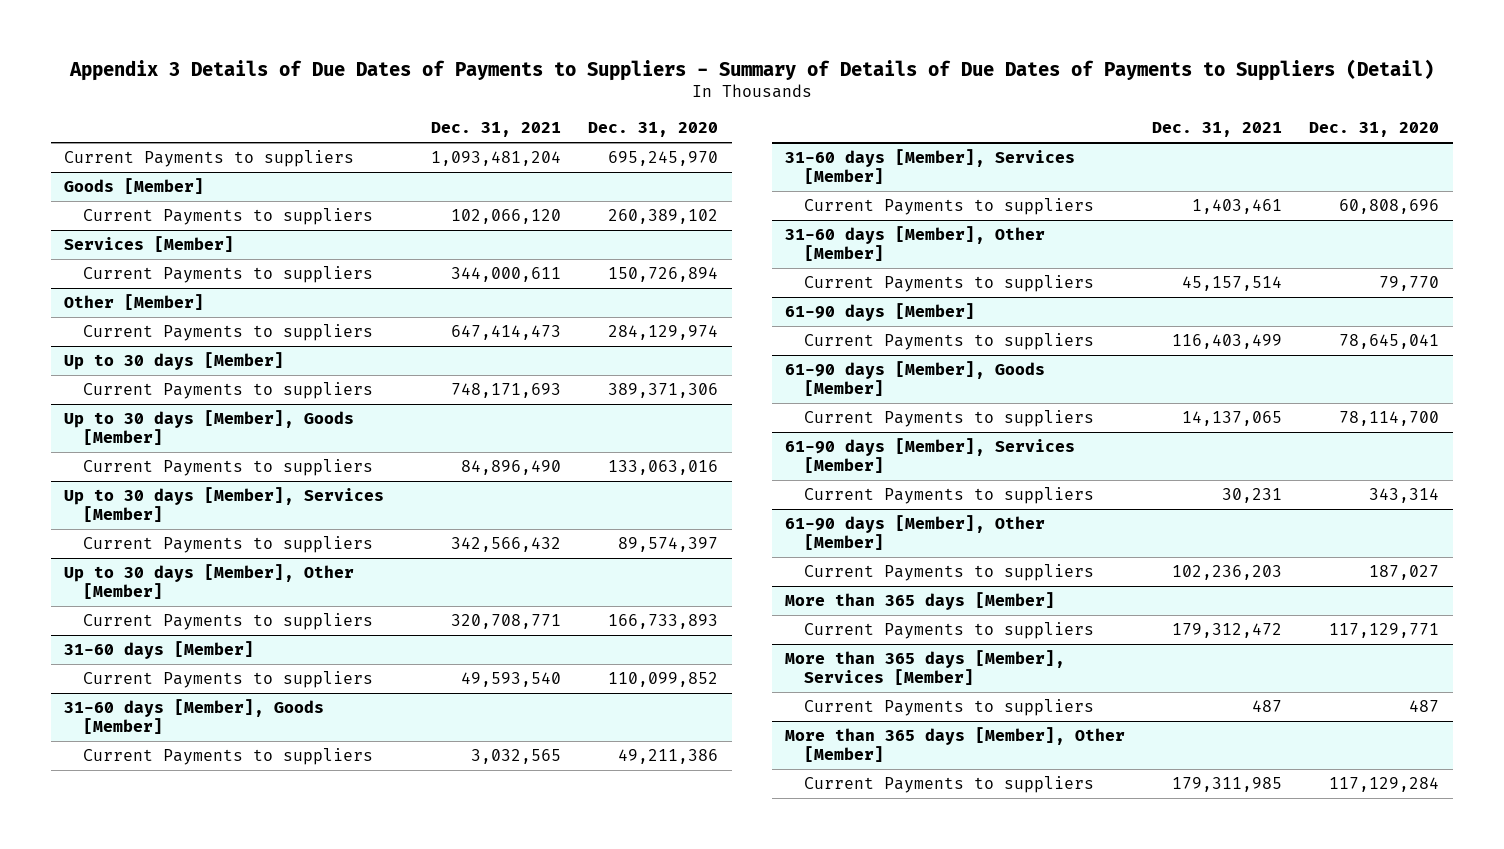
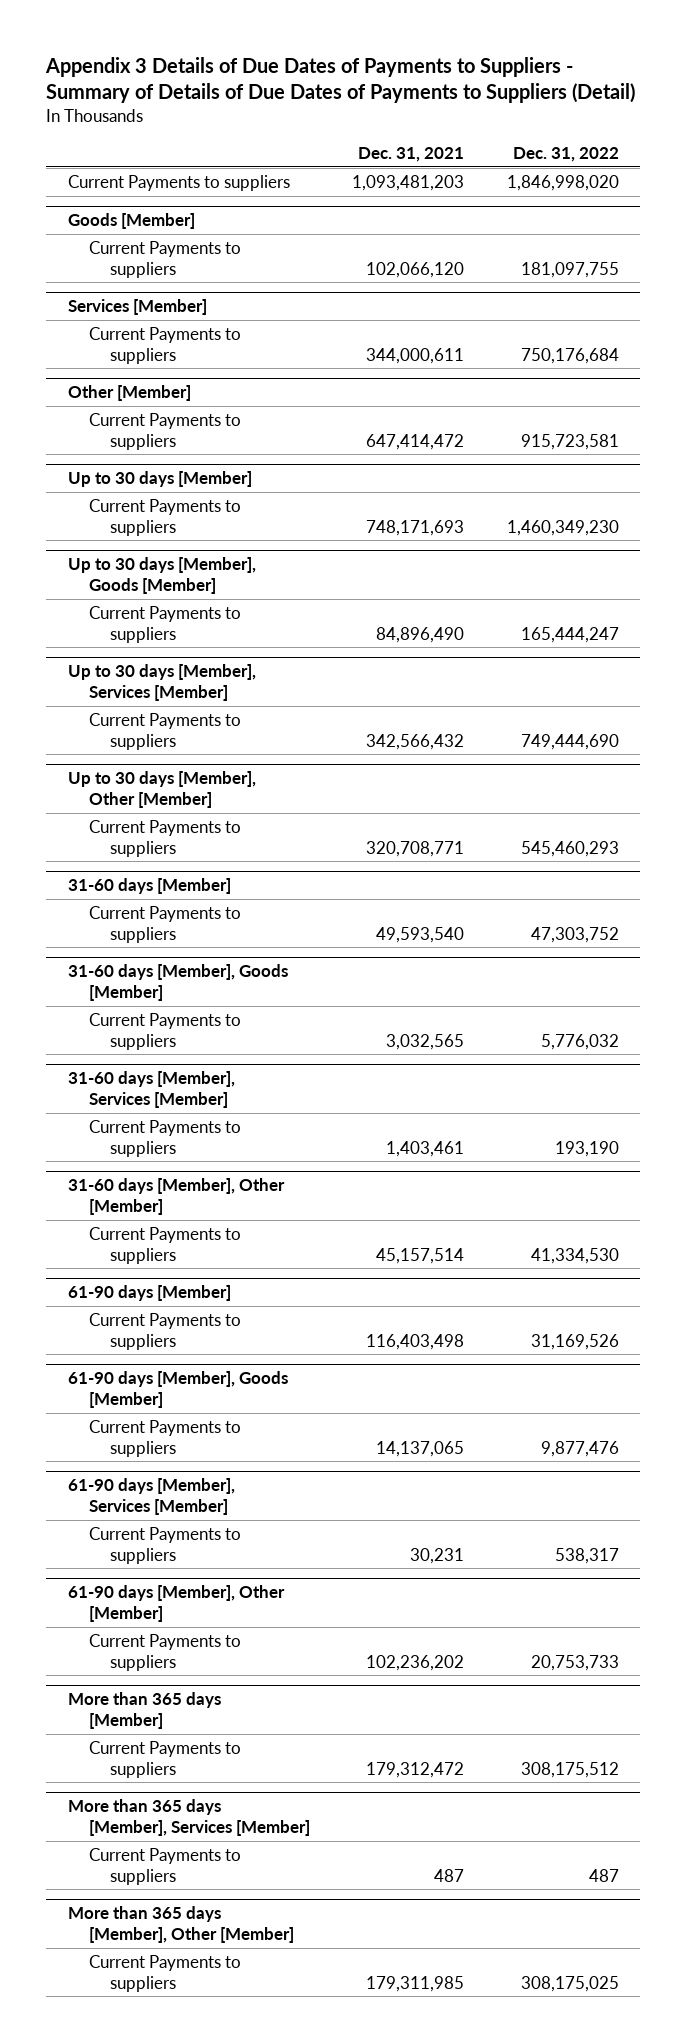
- | Dec. 31, 2021 | Dec. 31, 2020
+ | Dec. 31, 2021 | Dec. 31, 2022
- Current Payments to suppliers | 1,093,481,204 | 695,245,970
+ Current Payments to suppliers | 1,093,481,203 | 1,846,998,020
@ Other [Member]
- Current Payments to suppliers | 647,414,473 | 284,129,974
+ Current Payments to suppliers | 647,414,472 | 915,723,581
@ 61-90 days [Member]
- Current Payments to suppliers | 116,403,499 | 78,645,041
+ Current Payments to suppliers | 116,403,498 | 31,169,526
@ 61-90 days [Member], Other [Member]
- Current Payments to suppliers | 102,236,203 | 187,027
+ Current Payments to suppliers | 102,236,202 | 20,753,733

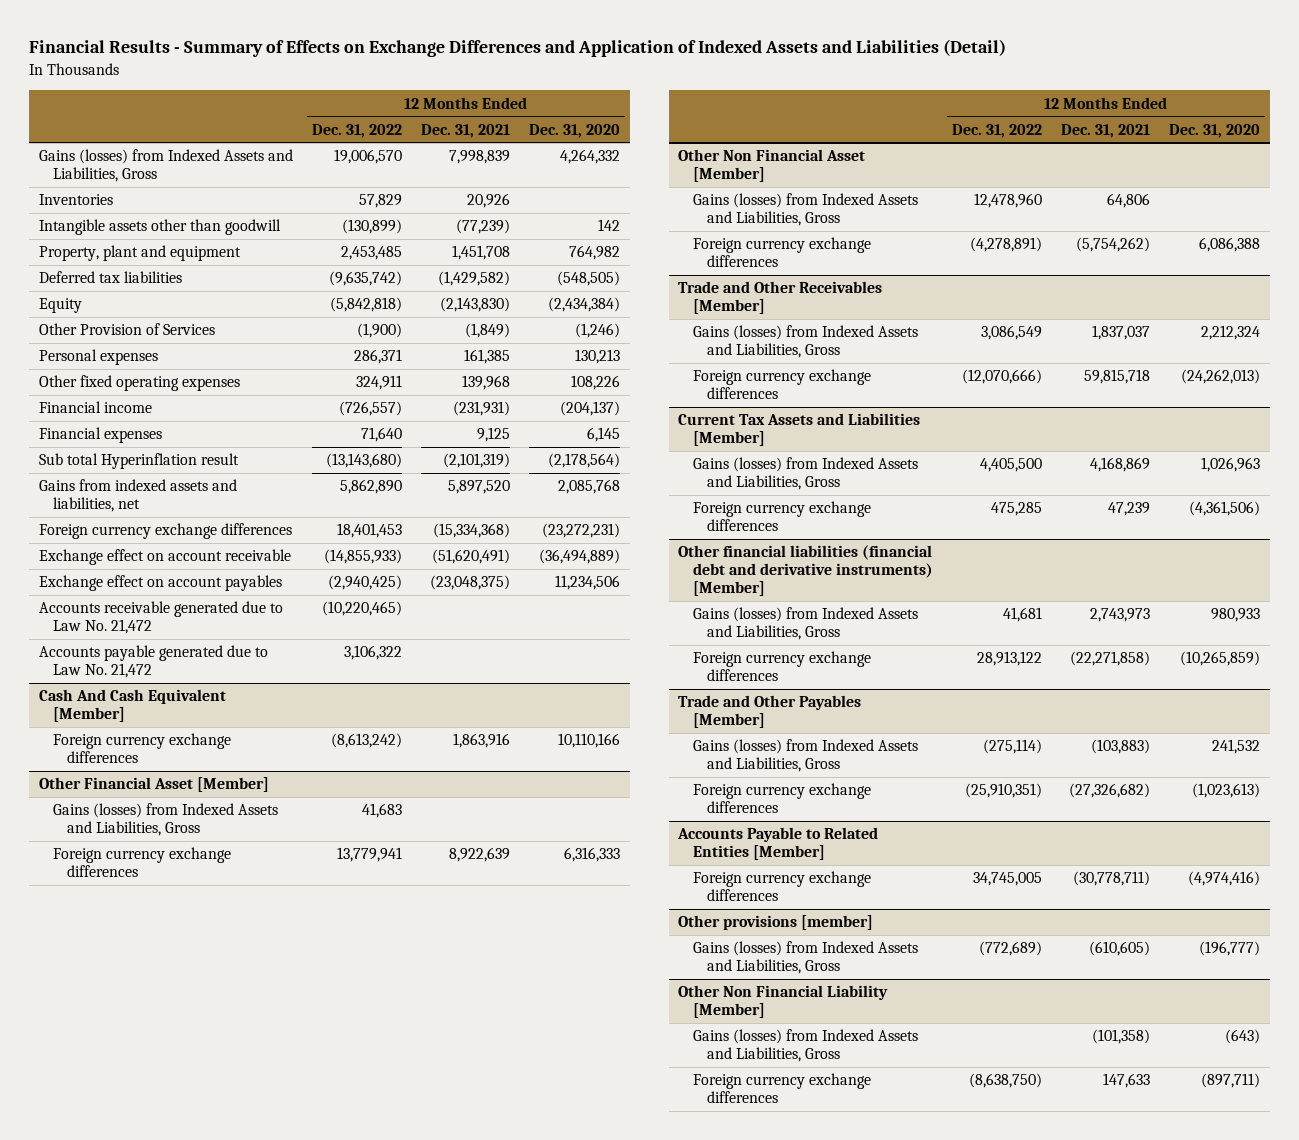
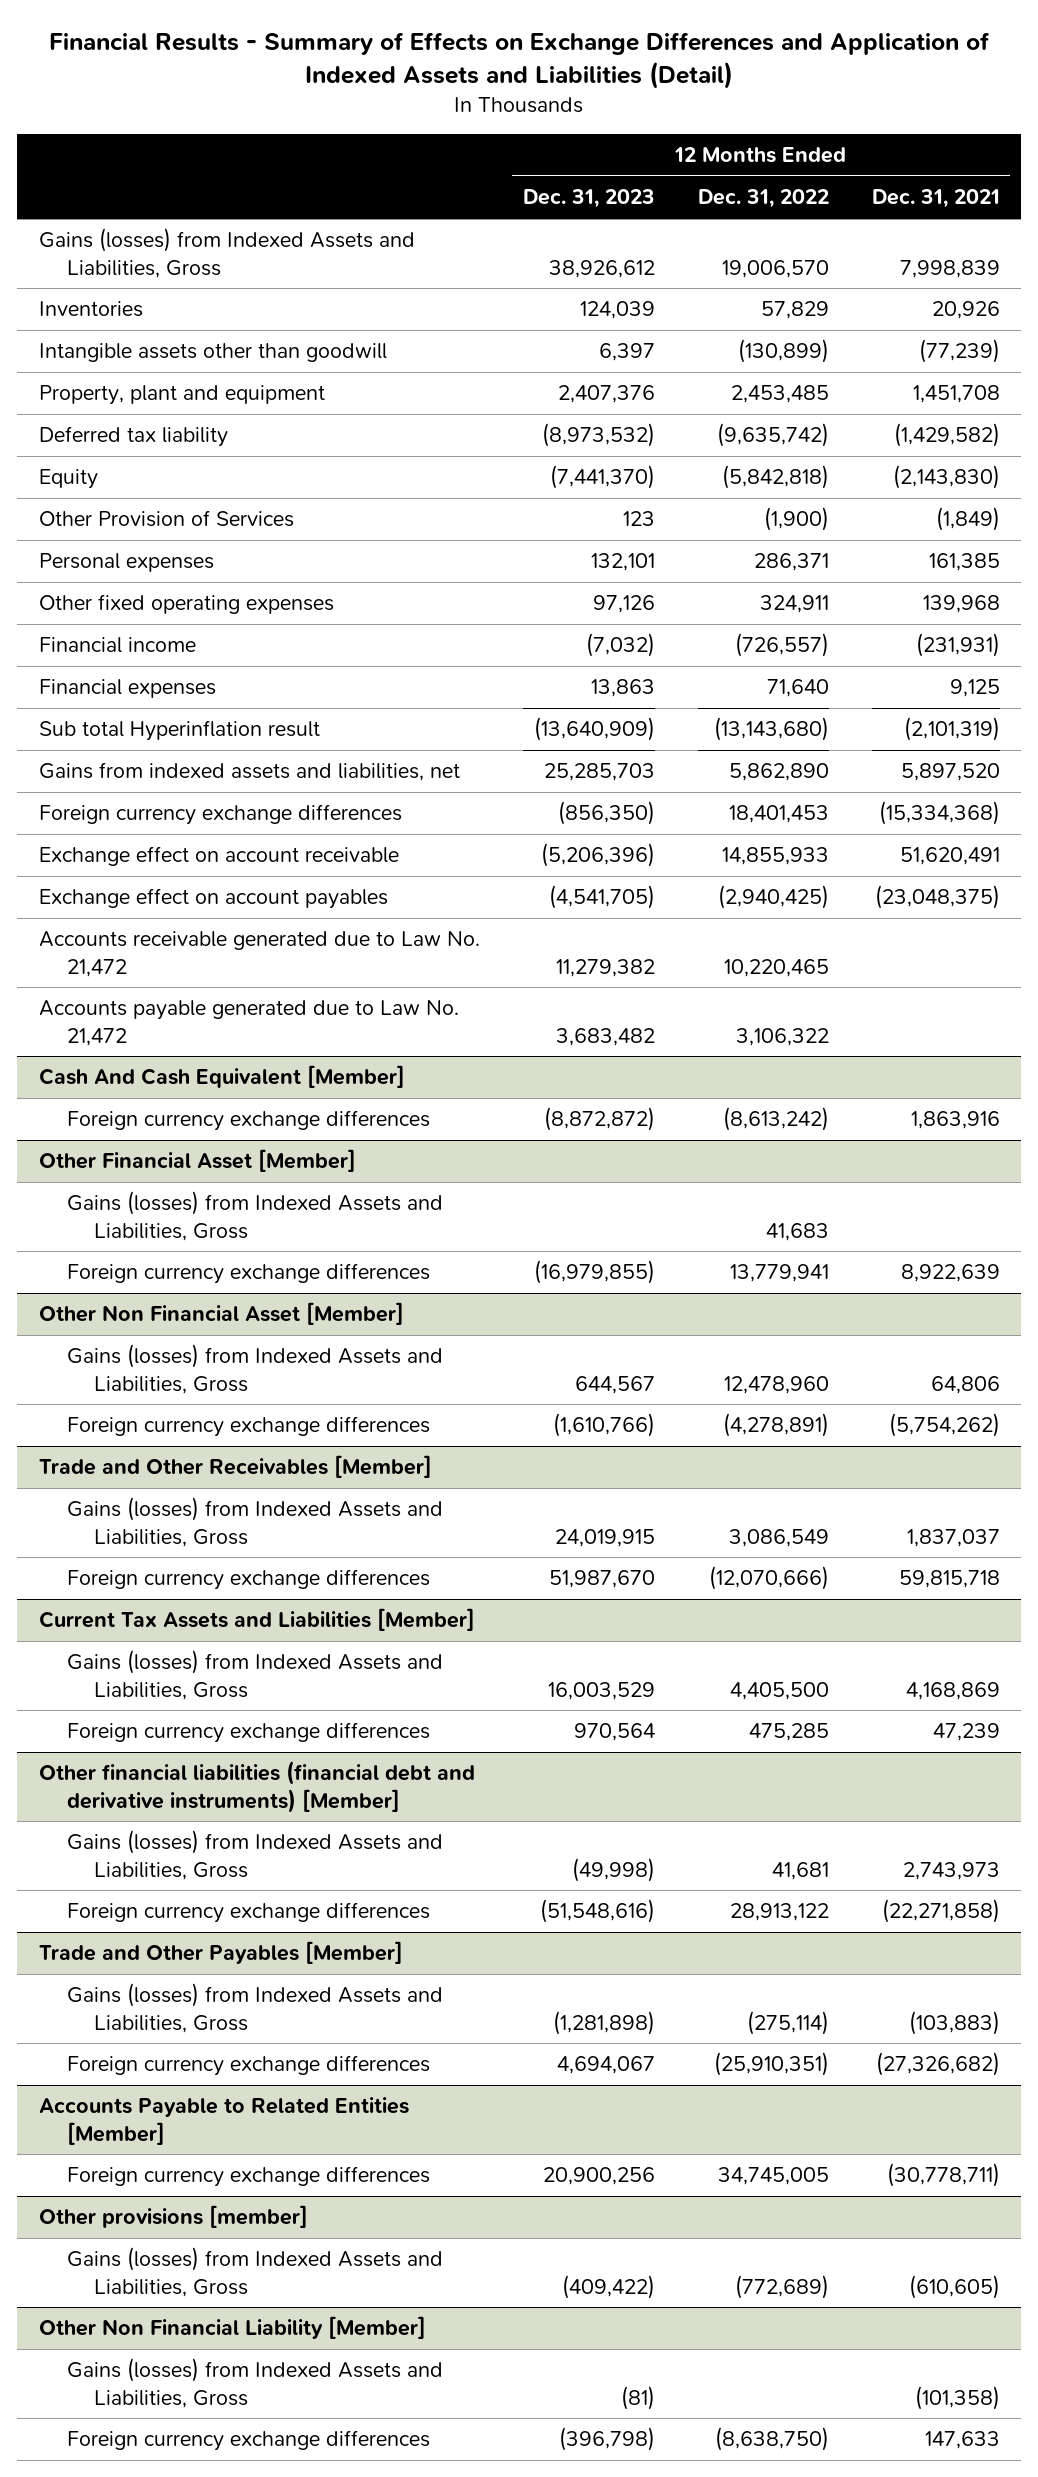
- | 12 Months Ended Dec. 31, 2022 | 12 Months Ended Dec. 31, 2021 | 12 Months Ended Dec. 31, 2020
+ | 12 Months Ended Dec. 31, 2023 | 12 Months Ended Dec. 31, 2022 | 12 Months Ended Dec. 31, 2021
- Deferred tax liabilities | (9,635,742) | (1,429,582) | (548,505)
+ Deferred tax liability | (8,973,532) | (9,635,742) | (1,429,582)
- Exchange effect on account receivable | (14,855,933) | (51,620,491) | (36,494,889)
+ Exchange effect on account receivable | (5,206,396) | 14,855,933 | 51,620,491
- Accounts receivable generated due to Law No. 21,472 | (10,220,465) | |
+ Accounts receivable generated due to Law No. 21,472 | 11,279,382 | 10,220,465 |

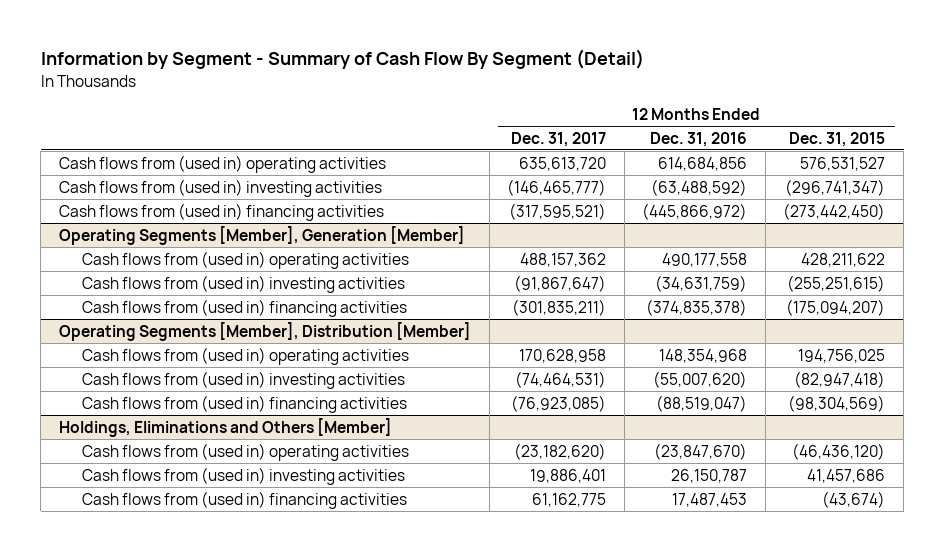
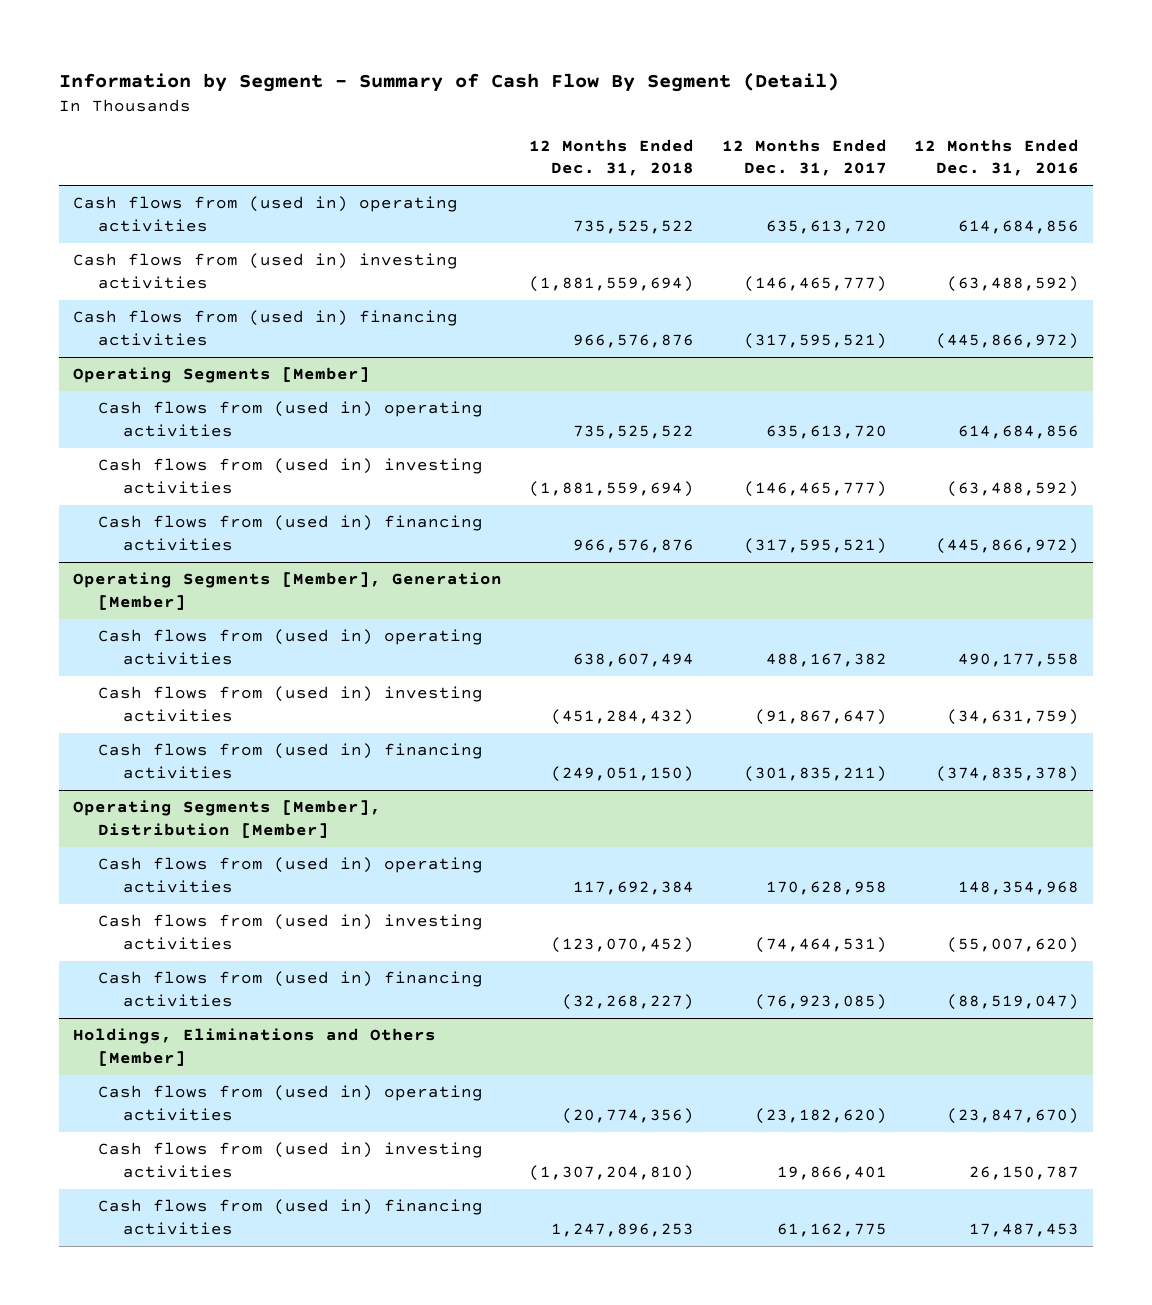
- | 12 Months Ended Dec. 31, 2017 | 12 Months Ended Dec. 31, 2016 | 12 Months Ended Dec. 31, 2015
+ | 12 Months Ended Dec. 31, 2018 | 12 Months Ended Dec. 31, 2017 | 12 Months Ended Dec. 31, 2016
+ Operating Segments [Member]
+ Cash flows from (used in) operating activities | 735,525,522 | 635,613,720 | 614,684,856
+ Cash flows from (used in) investing activities | (1,881,559,694) | (146,465,777) | (63,488,592)
+ Cash flows from (used in) financing activities | 966,576,876 | (317,595,521) | (445,866,972)
@ Operating Segments [Member], Generation [Member]
- Cash flows from (used in) operating activities | 488,157,362 | 490,177,558 | 428,211,622
+ Cash flows from (used in) operating activities | 638,607,494 | 488,167,382 | 490,177,558
@ Holdings, Eliminations and Others [Member]
- Cash flows from (used in) investing activities | 19,886,401 | 26,150,787 | 41,457,686
+ Cash flows from (used in) investing activities | (1,307,204,810) | 19,866,401 | 26,150,787

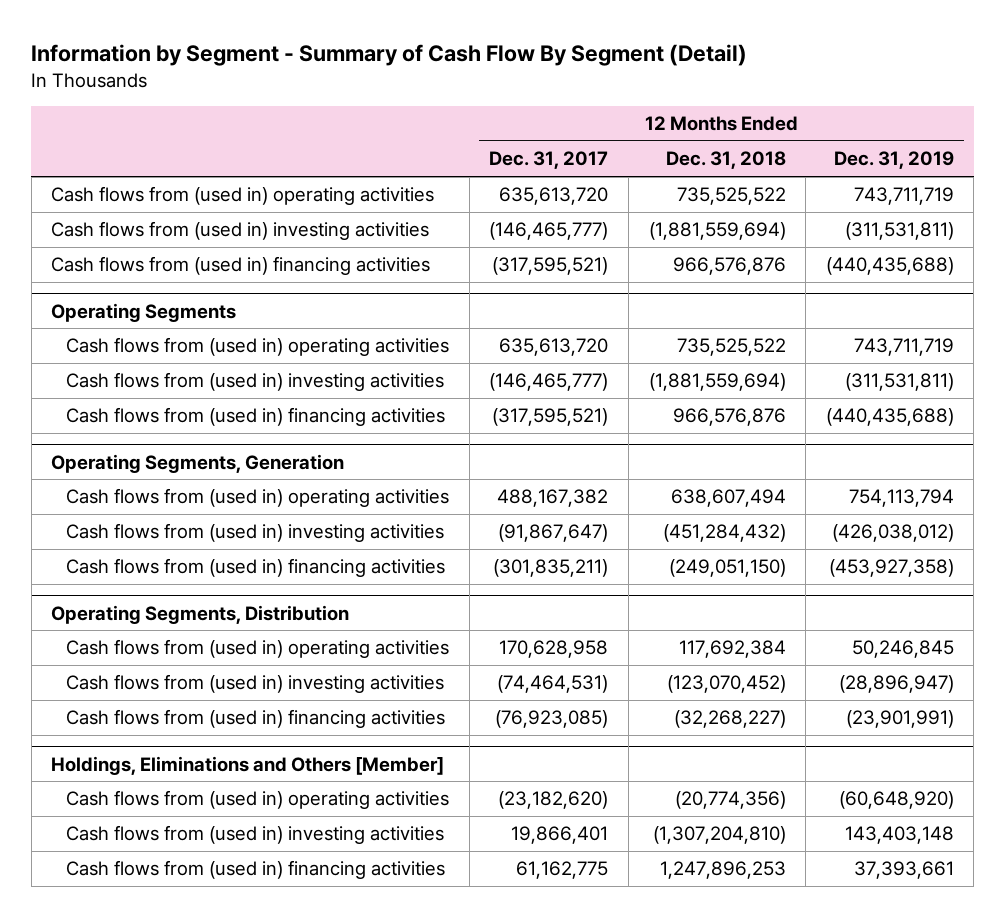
- | 12 Months Ended Dec. 31, 2018 | 12 Months Ended Dec. 31, 2017 | 12 Months Ended Dec. 31, 2016
+ | 12 Months Ended Dec. 31, 2017 | 12 Months Ended Dec. 31, 2018 | 12 Months Ended Dec. 31, 2019
- Operating Segments [Member]
+ Operating Segments
- Operating Segments [Member], Generation [Member]
+ Operating Segments, Generation
- Operating Segments [Member], Distribution [Member]
+ Operating Segments, Distribution

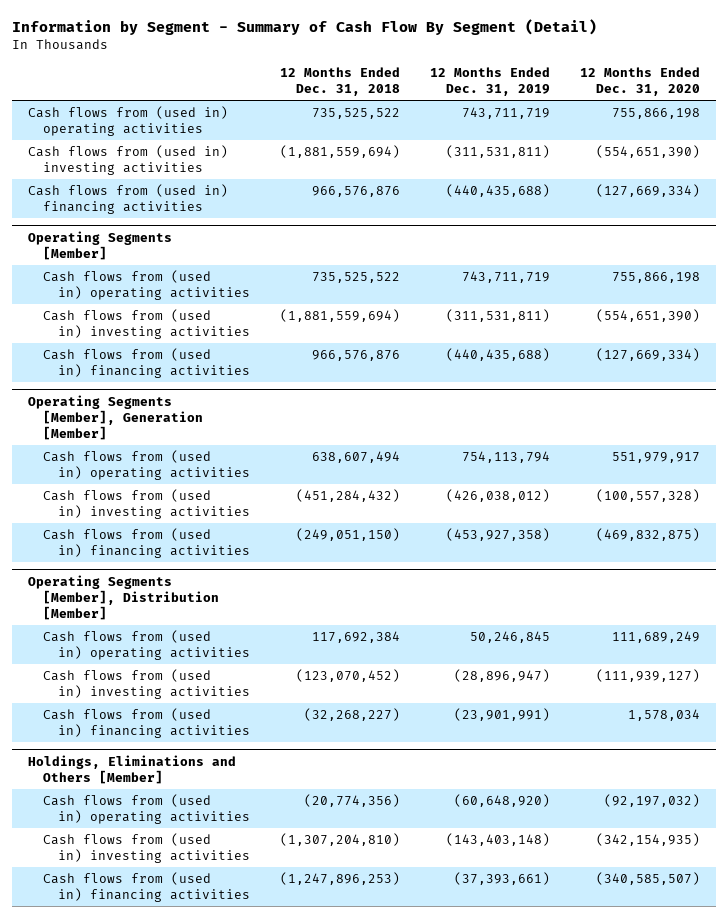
- | 12 Months Ended Dec. 31, 2017 | 12 Months Ended Dec. 31, 2018 | 12 Months Ended Dec. 31, 2019
+ | 12 Months Ended Dec. 31, 2018 | 12 Months Ended Dec. 31, 2019 | 12 Months Ended Dec. 31, 2020
- Operating Segments
+ Operating Segments [Member]
- Operating Segments, Generation
+ Operating Segments [Member], Generation [Member]
- Operating Segments, Distribution
+ Operating Segments [Member], Distribution [Member]
@ Holdings, Eliminations and Others [Member]
- Cash flows from (used in) investing activities | 19,866,401 | (1,307,204,810) | 143,403,148
- Cash flows from (used in) financing activities | 61,162,775 | 1,247,896,253 | 37,393,661
+ Cash flows from (used in) investing activities | (1,307,204,810) | (143,403,148) | (342,154,935)
+ Cash flows from (used in) financing activities | (1,247,896,253) | (37,393,661) | (340,585,507)

